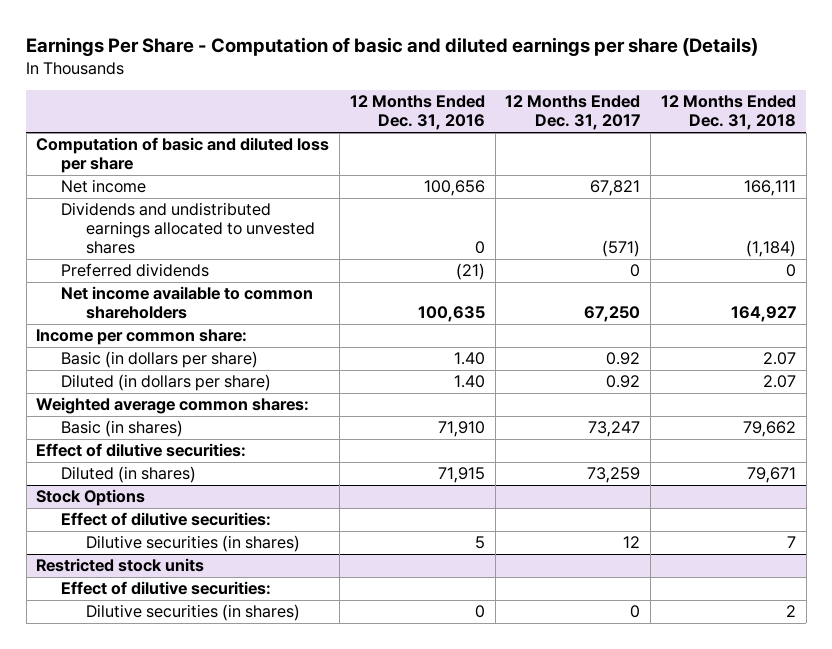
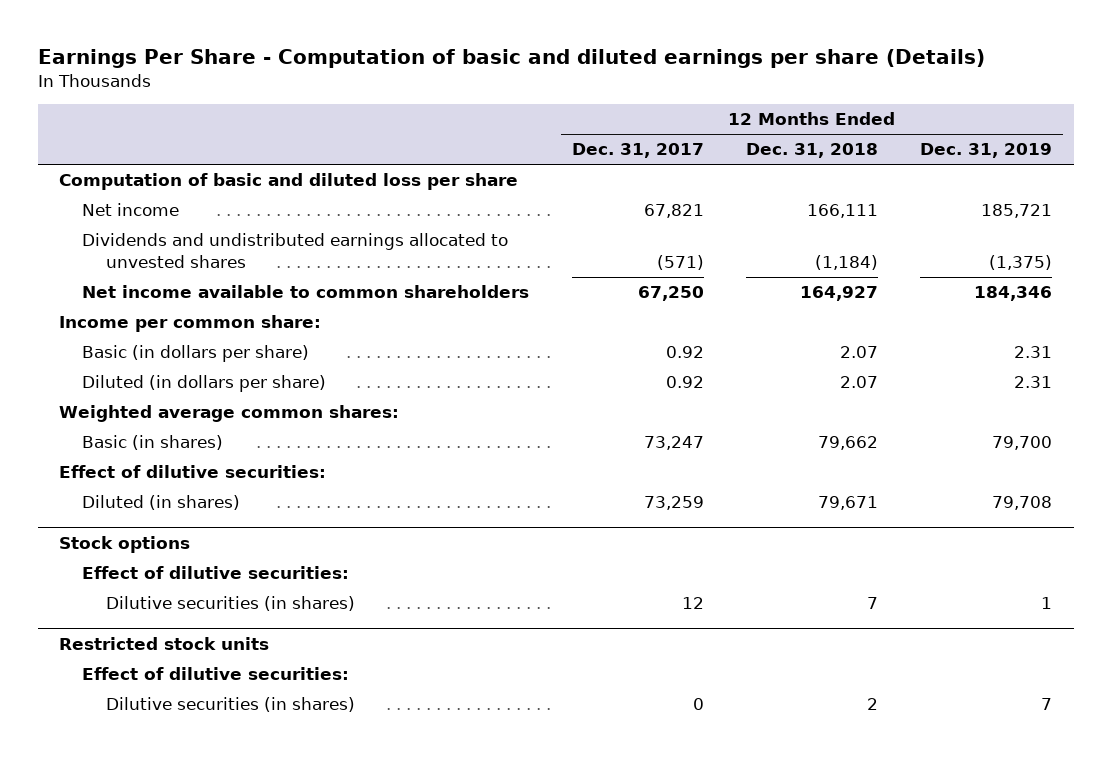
- | 12 Months Ended Dec. 31, 2016 | 12 Months Ended Dec. 31, 2017 | 12 Months Ended Dec. 31, 2018
+ | 12 Months Ended Dec. 31, 2017 | 12 Months Ended Dec. 31, 2018 | 12 Months Ended Dec. 31, 2019
- Preferred dividends | (21) | 0 | 0
- Stock Options
+ Stock options

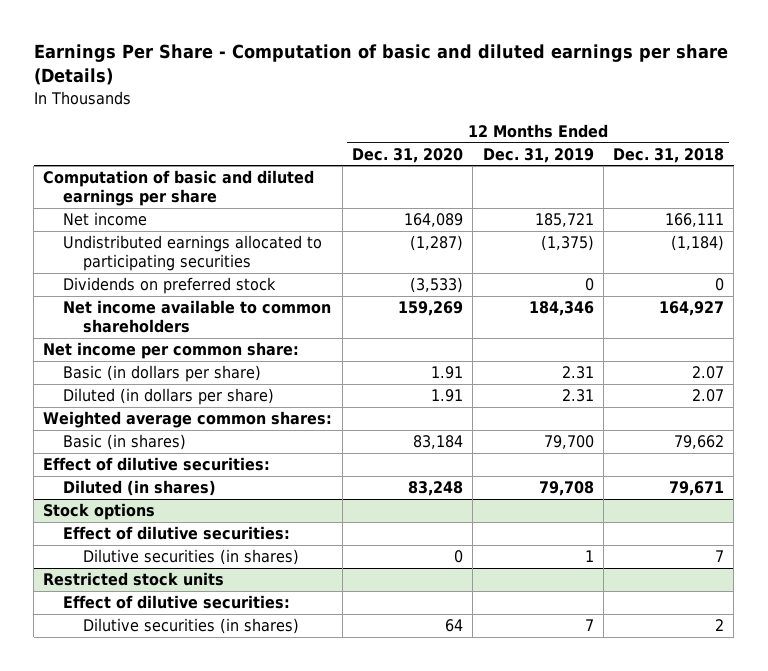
- | 12 Months Ended Dec. 31, 2017 | 12 Months Ended Dec. 31, 2018 | 12 Months Ended Dec. 31, 2019
+ | 12 Months Ended Dec. 31, 2020 | 12 Months Ended Dec. 31, 2019 | 12 Months Ended Dec. 31, 2018
- Computation of basic and diluted loss per share
+ Computation of basic and diluted earnings per share
- Dividends and undistributed earnings allocated to unvested shares | (571) | (1,184) | (1,375)
+ Undistributed earnings allocated to participating securities | (1,287) | (1,375) | (1,184)
+ Dividends on preferred stock | (3,533) | 0 | 0
- Income per common share:
+ Net income per common share:

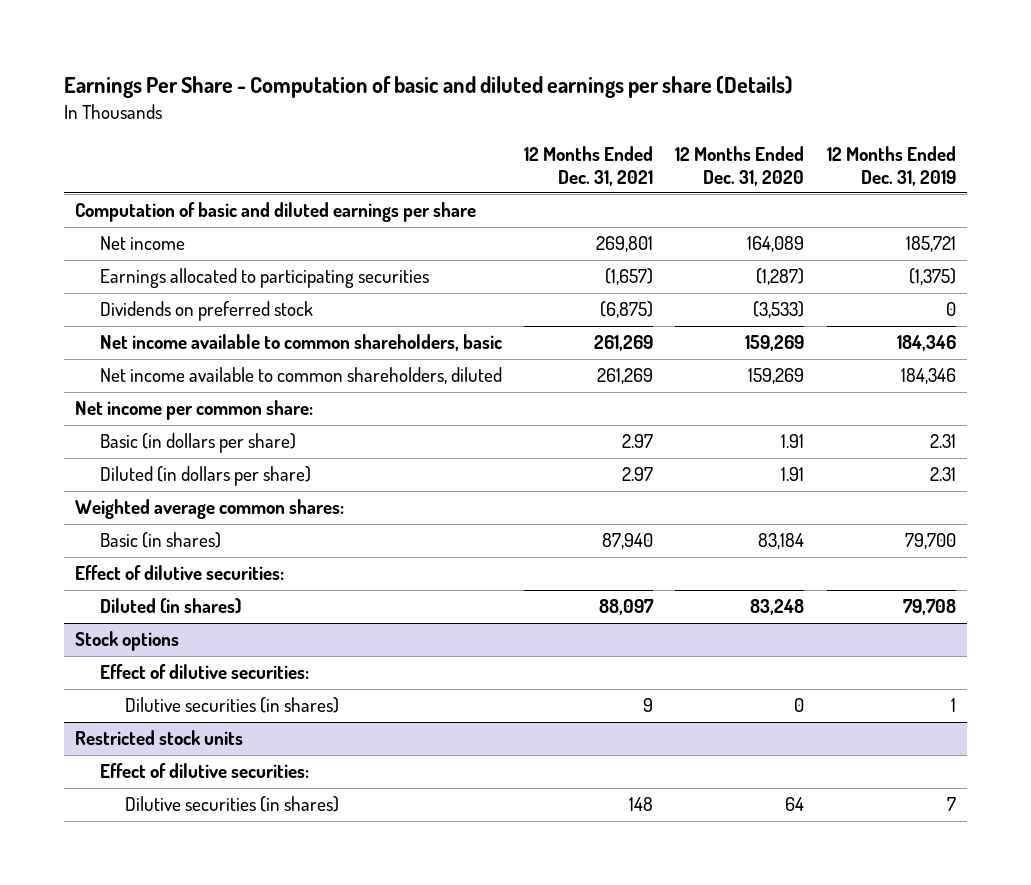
- | 12 Months Ended Dec. 31, 2020 | 12 Months Ended Dec. 31, 2019 | 12 Months Ended Dec. 31, 2018
+ | 12 Months Ended Dec. 31, 2021 | 12 Months Ended Dec. 31, 2020 | 12 Months Ended Dec. 31, 2019
- Undistributed earnings allocated to participating securities | (1,287) | (1,375) | (1,184)
+ Earnings allocated to participating securities | (1,657) | (1,287) | (1,375)
- Net income available to common shareholders | 159,269 | 184,346 | 164,927
+ Net income available to common shareholders, basic | 261,269 | 159,269 | 184,346
+ Net income available to common shareholders, diluted | 261,269 | 159,269 | 184,346

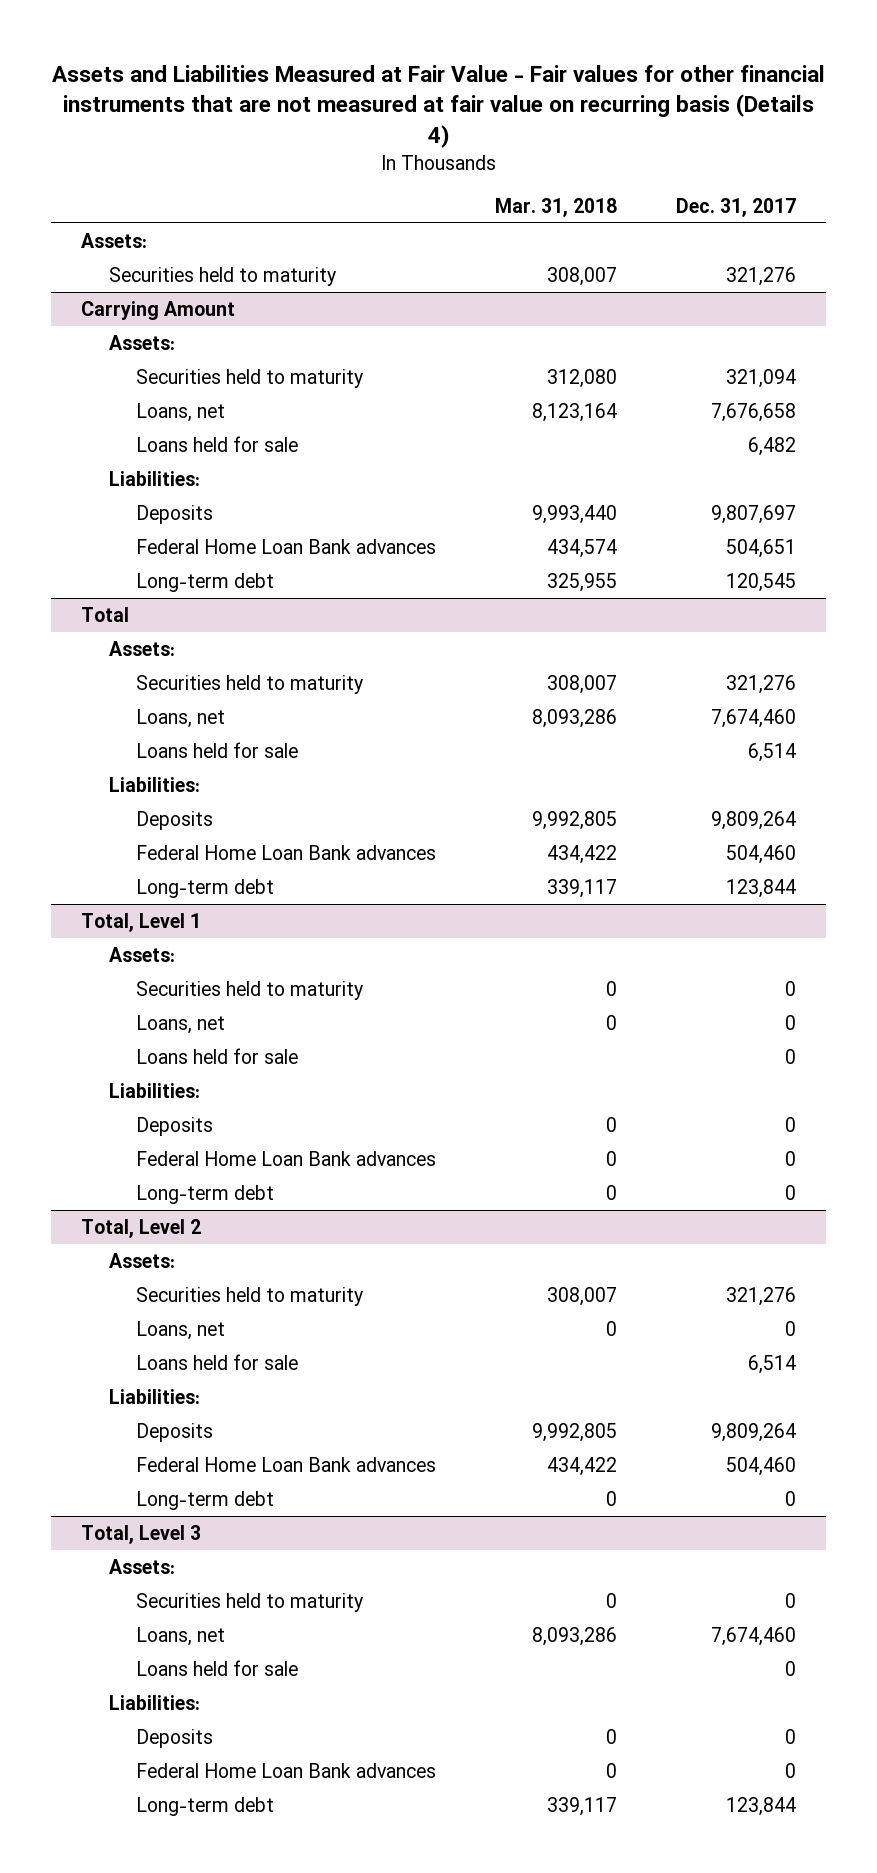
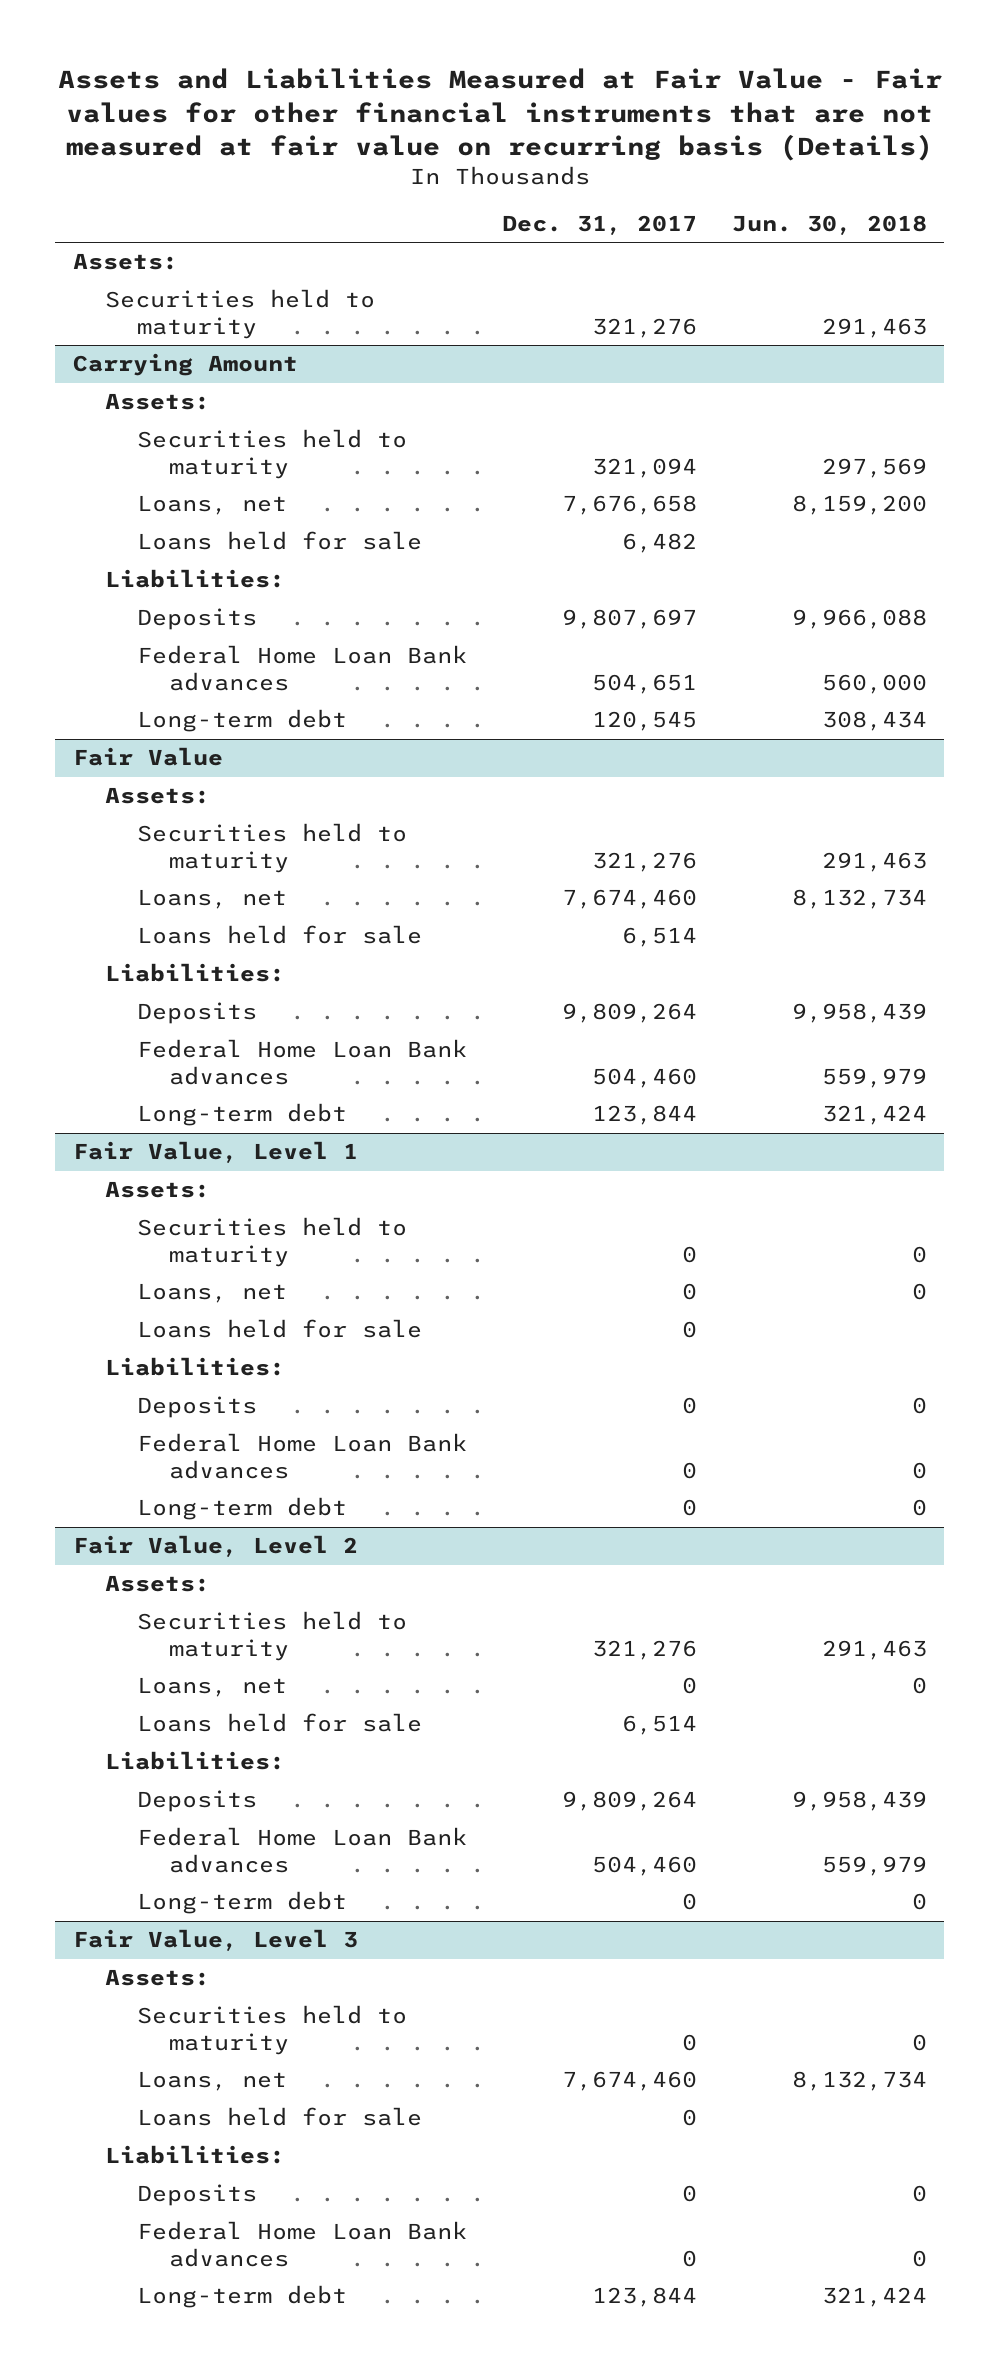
- Assets and Liabilities Measured at Fair Value - Fair values for other financial instruments that are not measured at fair value on recurring basis (Details 4)
+ Assets and Liabilities Measured at Fair Value - Fair values for other financial instruments that are not measured at fair value on recurring basis (Details)
- | Mar. 31, 2018 | Dec. 31, 2017
+ | Dec. 31, 2017 | Jun. 30, 2018
- Total
+ Fair Value
- Total, Level 1
+ Fair Value, Level 1
- Total, Level 2
+ Fair Value, Level 2
- Total, Level 3
+ Fair Value, Level 3

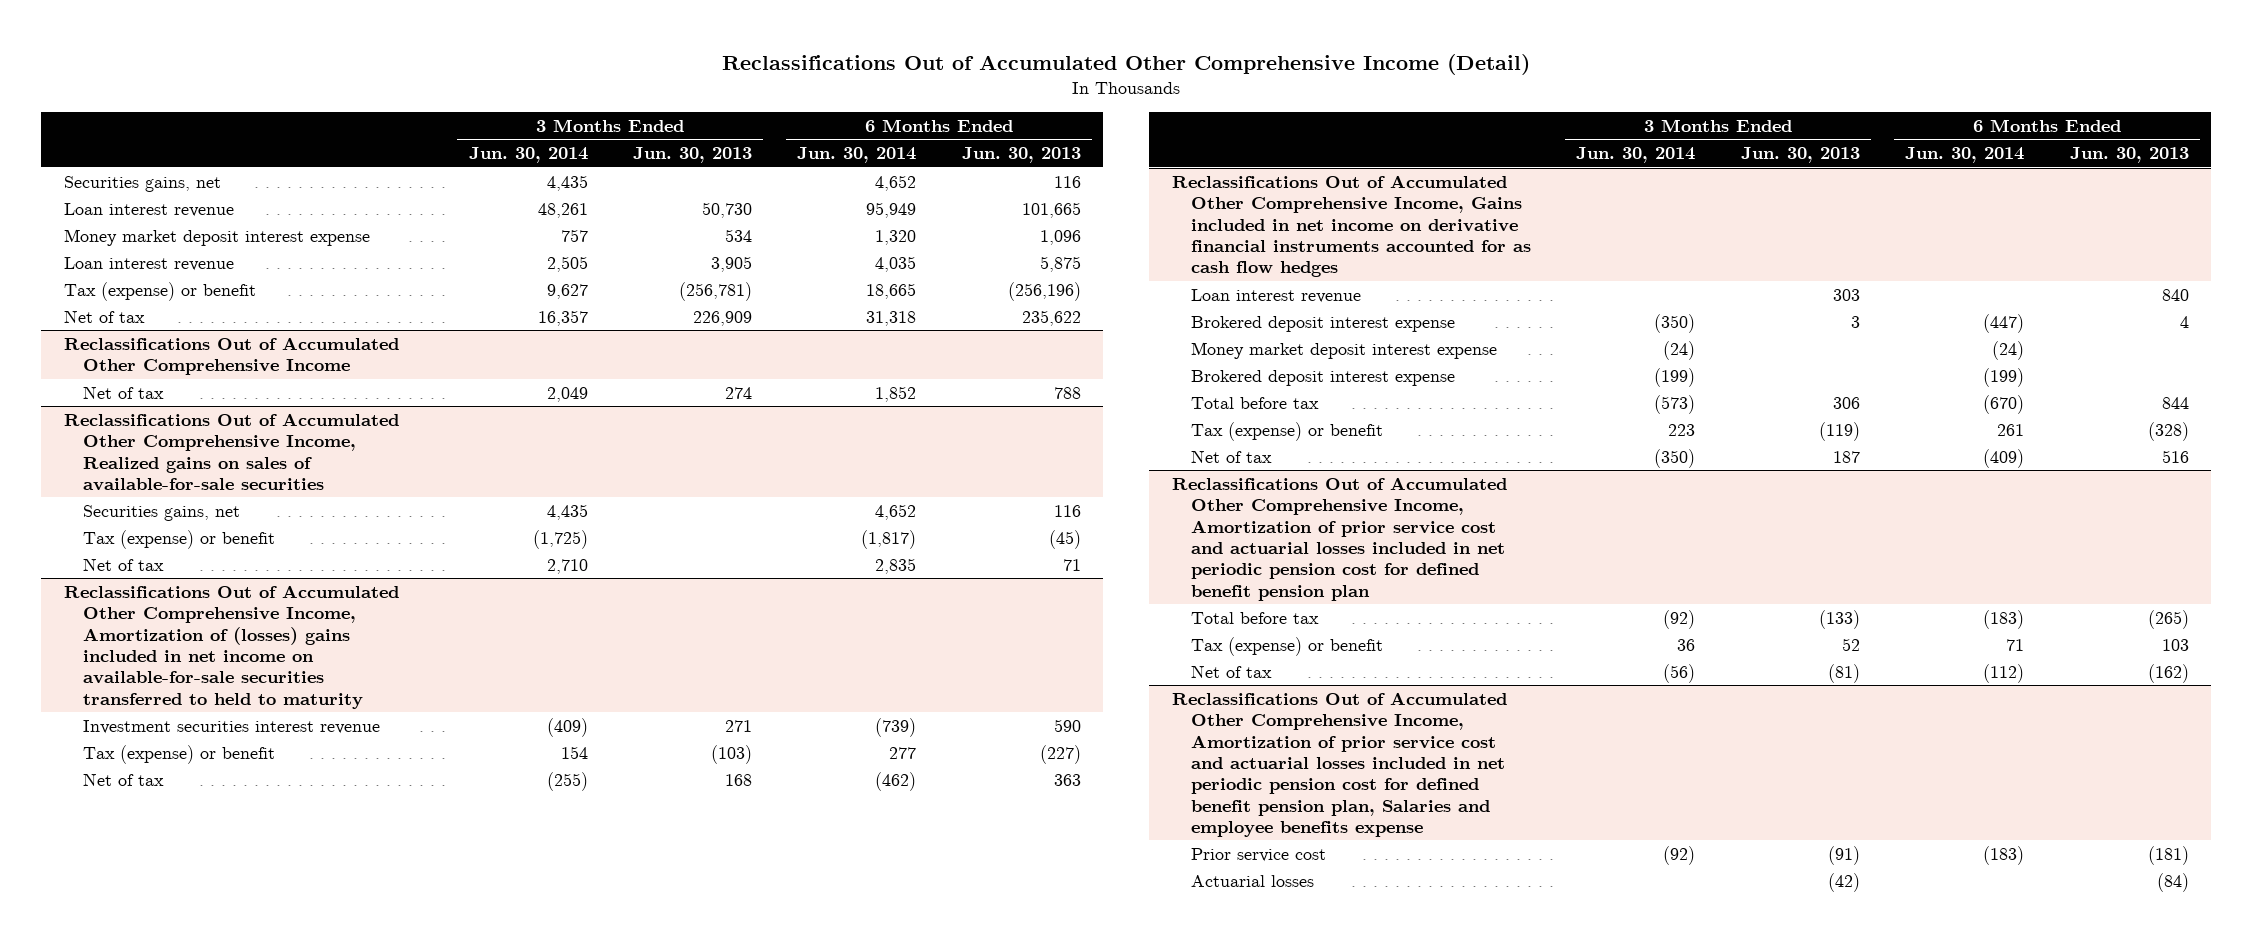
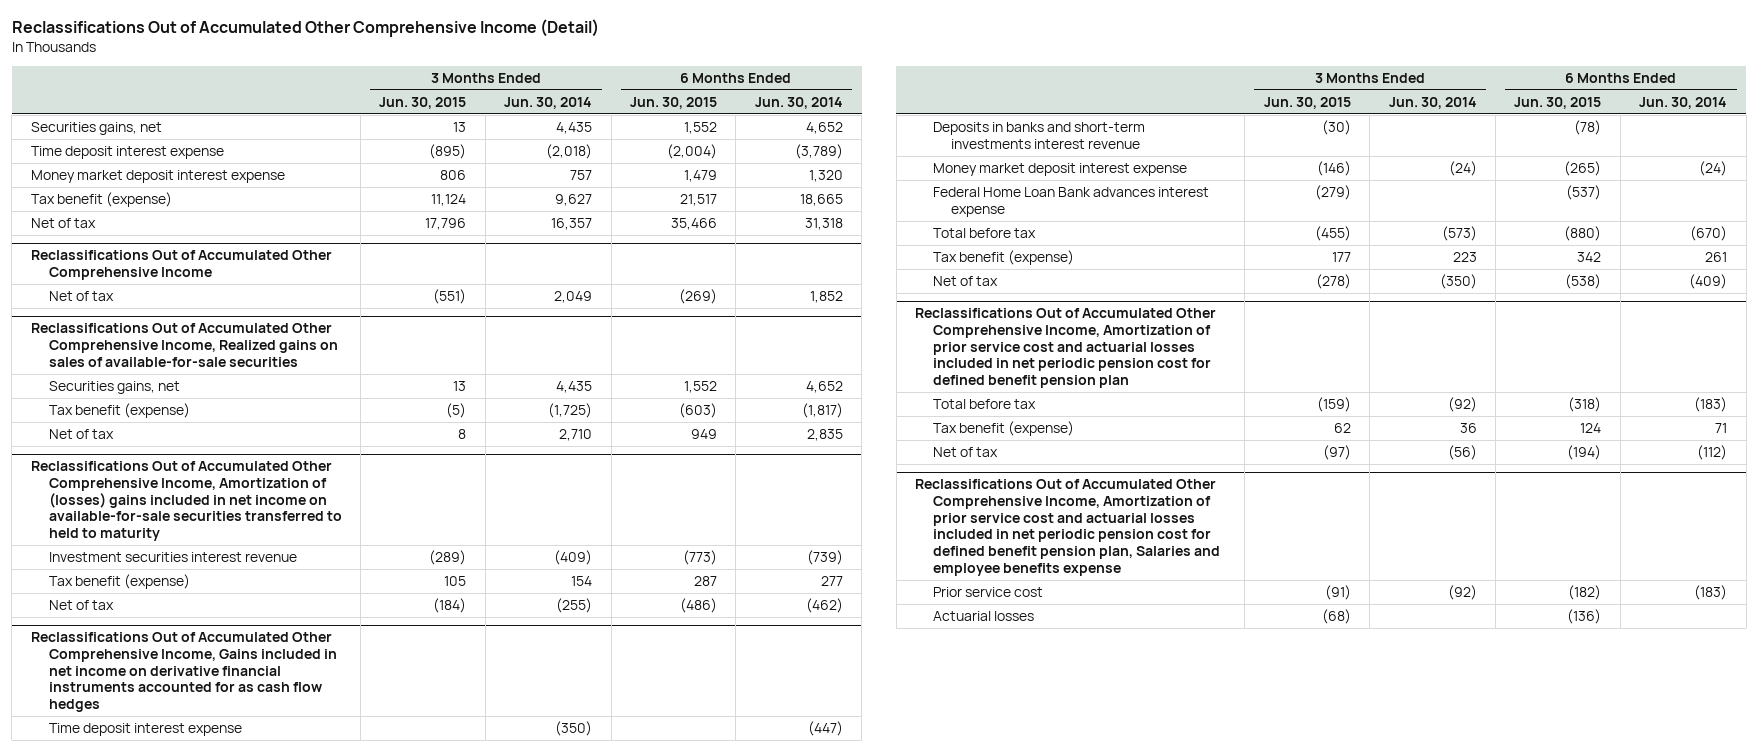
- | 3 Months Ended Jun. 30, 2014 | 3 Months Ended Jun. 30, 2013 | 6 Months Ended Jun. 30, 2014 | 6 Months Ended Jun. 30, 2013
+ | 3 Months Ended Jun. 30, 2015 | 3 Months Ended Jun. 30, 2014 | 6 Months Ended Jun. 30, 2015 | 6 Months Ended Jun. 30, 2014
- Loan interest revenue | 48,261 | 50,730 | 95,949 | 101,665
+ Time deposit interest expense | (895) | (2,018) | (2,004) | (3,789)
- Loan interest revenue | 2,505 | 3,905 | 4,035 | 5,875
- Tax (expense) or benefit | 9,627 | (256,781) | 18,665 | (256,196)
+ Tax benefit (expense) | 11,124 | 9,627 | 21,517 | 18,665
@ Reclassifications Out of Accumulated Other Comprehensive Income, Realized gains on sales of available-for-sale securities
- Tax (expense) or benefit | (1,725) | | (1,817) | (45)
+ Tax benefit (expense) | (5) | (1,725) | (603) | (1,817)
@ Reclassifications Out of Accumulated Other Comprehensive Income, Amortization of (losses) gains included in net income on available-for-sale securities transferred to held to maturity
- Tax (expense) or benefit | 154 | (103) | 277 | (227)
+ Tax benefit (expense) | 105 | 154 | 287 | 277
@ Reclassifications Out of Accumulated Other Comprehensive Income, Gains included in net income on derivative financial instruments accounted for as cash flow hedges
- Loan interest revenue | | 303 | | 840
- Brokered deposit interest expense | (350) | 3 | (447) | 4
+ Time deposit interest expense | | (350) | | (447)
+ Deposits in banks and short-term investments interest revenue | (30) | | (78) |
- Brokered deposit interest expense | (199) | | (199) |
+ Federal Home Loan Bank advances interest expense | (279) | | (537) |
- Tax (expense) or benefit | 223 | (119) | 261 | (328)
+ Tax benefit (expense) | 177 | 223 | 342 | 261
@ Reclassifications Out of Accumulated Other Comprehensive Income, Amortization of prior service cost and actuarial losses included in net periodic pension cost for defined benefit pension plan
- Tax (expense) or benefit | 36 | 52 | 71 | 103
+ Tax benefit (expense) | 62 | 36 | 124 | 71

